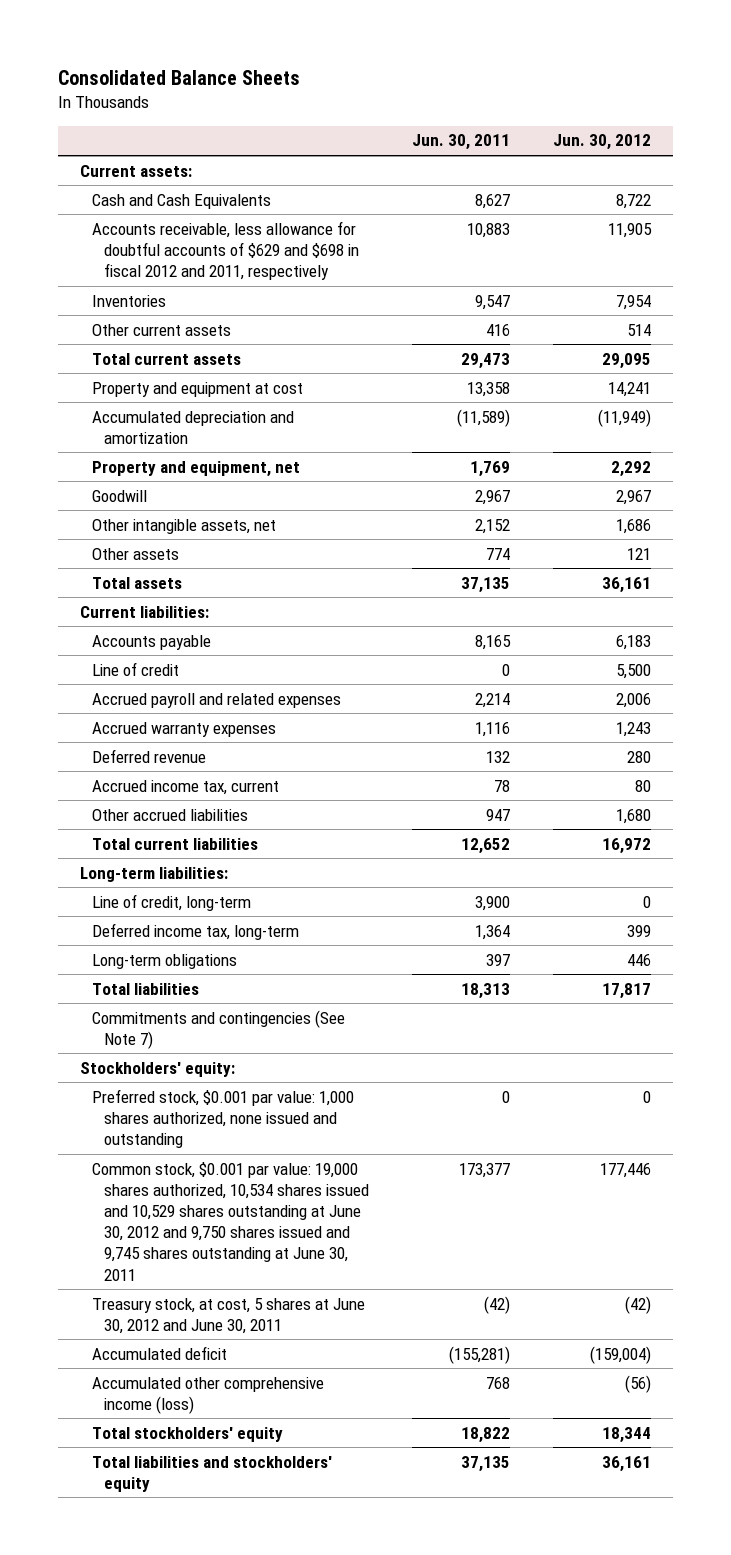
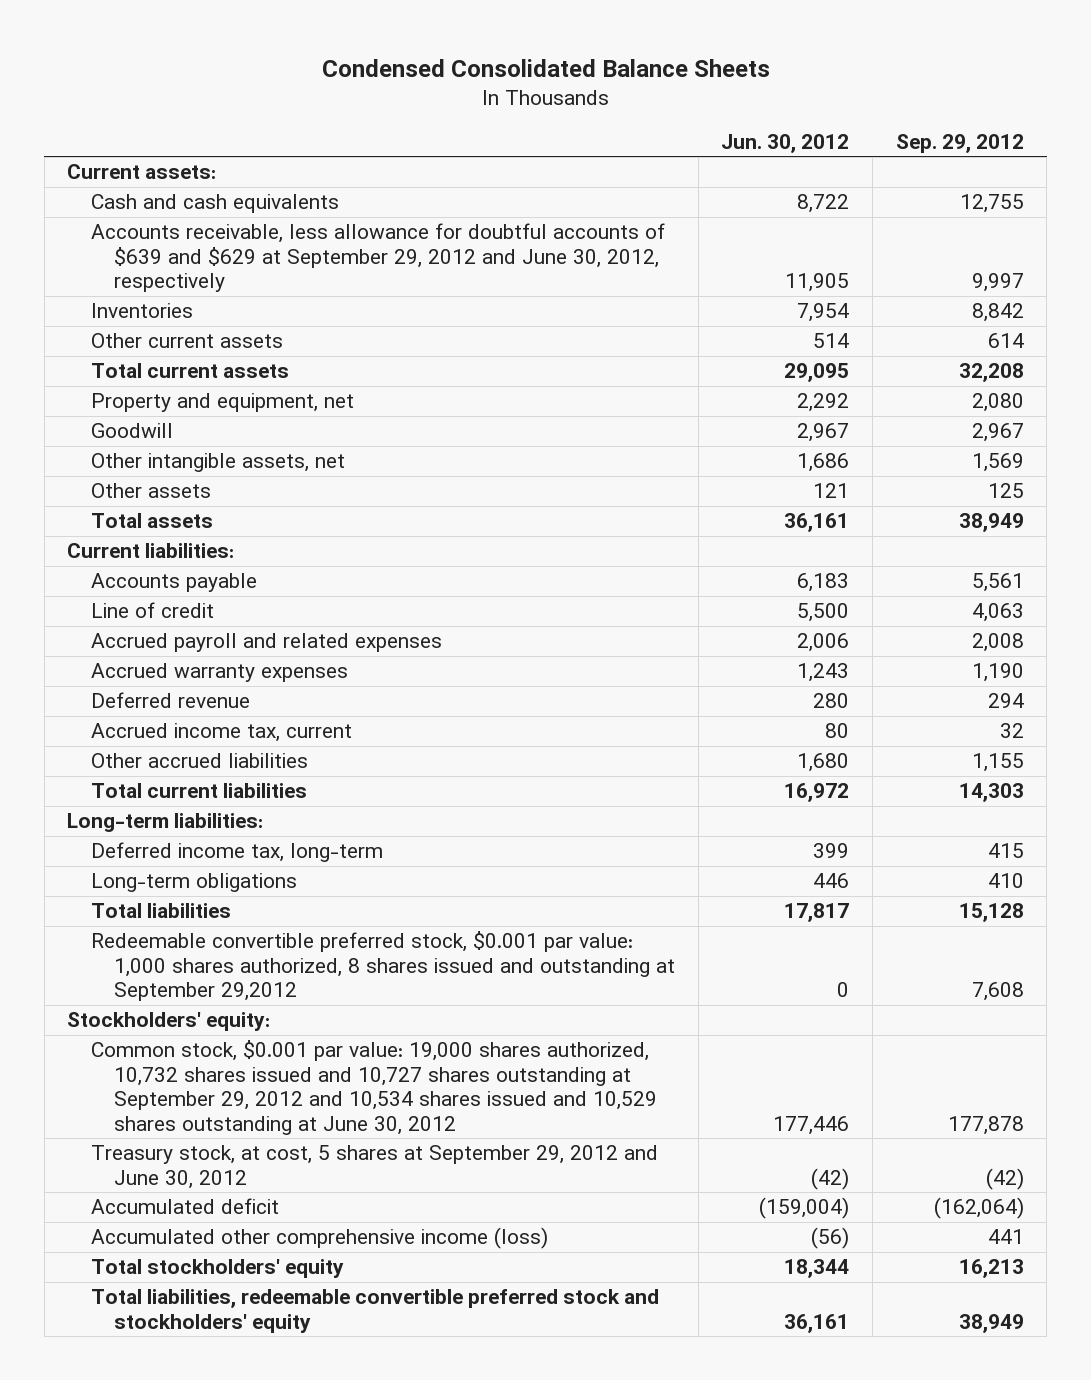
- Consolidated Balance Sheets
+ Condensed Consolidated Balance Sheets
- | Jun. 30, 2011 | Jun. 30, 2012
+ | Jun. 30, 2012 | Sep. 29, 2012
- Cash and Cash Equivalents | 8,627 | 8,722
- Accounts receivable, less allowance for doubtful accounts of $629 and $698 in fiscal 2012 and 2011, respectively | 10,883 | 11,905
+ Cash and cash equivalents | 8,722 | 12,755
+ Accounts receivable, less allowance for doubtful accounts of $639 and $629 at September 29, 2012 and June 30, 2012, respectively | 11,905 | 9,997
- Property and equipment at cost | 13,358 | 14,241
- Accumulated depreciation and amortization | (11,589) | (11,949)
- Line of credit, long-term | 3,900 | 0
- Commitments and contingencies (See Note 7)
+ Redeemable convertible preferred stock, $0.001 par value: 1,000 shares authorized, 8 shares issued and outstanding at September 29,2012 | 0 | 7,608
- Preferred stock, $0.001 par value: 1,000 shares authorized, none issued and outstanding | 0 | 0
- Common stock, $0.001 par value: 19,000 shares authorized, 10,534 shares issued and 10,529 shares outstanding at June 30, 2012 and 9,750 shares issued and 9,745 shares outstanding at June 30, 2011 | 173,377 | 177,446
- Treasury stock, at cost, 5 shares at June 30, 2012 and June 30, 2011 | (42) | (42)
+ Common stock, $0.001 par value: 19,000 shares authorized, 10,732 shares issued and 10,727 shares outstanding at September 29, 2012 and 10,534 shares issued and 10,529 shares outstanding at June 30, 2012 | 177,446 | 177,878
+ Treasury stock, at cost, 5 shares at September 29, 2012 and June 30, 2012 | (42) | (42)
- Total liabilities and stockholders' equity | 37,135 | 36,161
+ Total liabilities, redeemable convertible preferred stock and stockholders' equity | 36,161 | 38,949

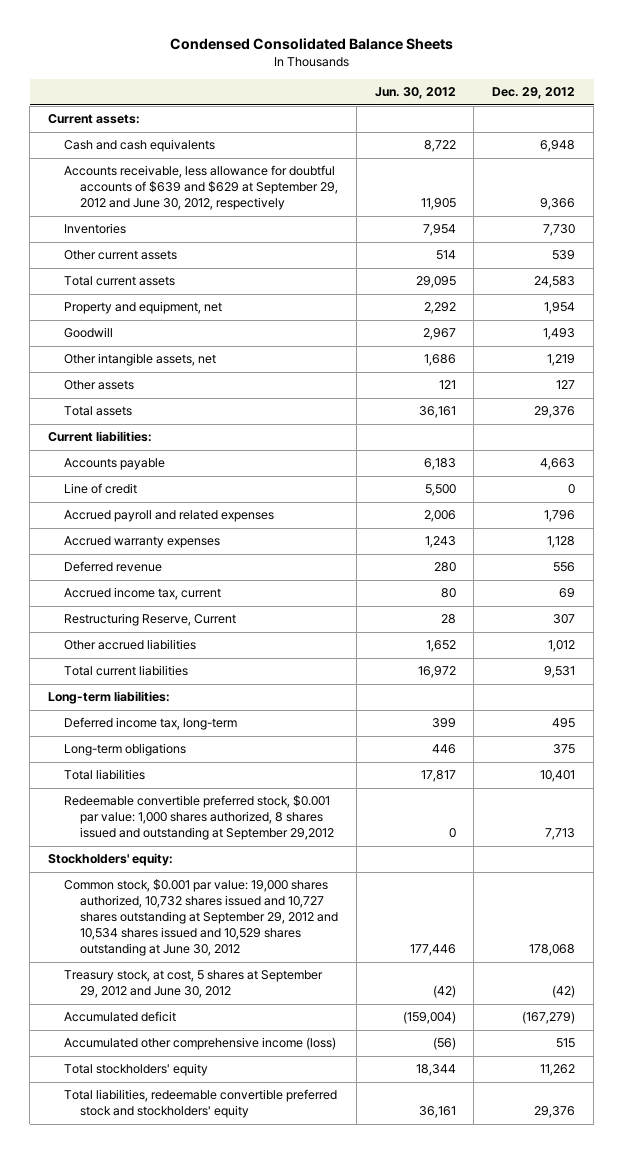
- | Jun. 30, 2012 | Sep. 29, 2012
+ | Jun. 30, 2012 | Dec. 29, 2012
- Other accrued liabilities | 1,680 | 1,155
+ Restructuring Reserve, Current | 28 | 307
+ Other accrued liabilities | 1,652 | 1,012

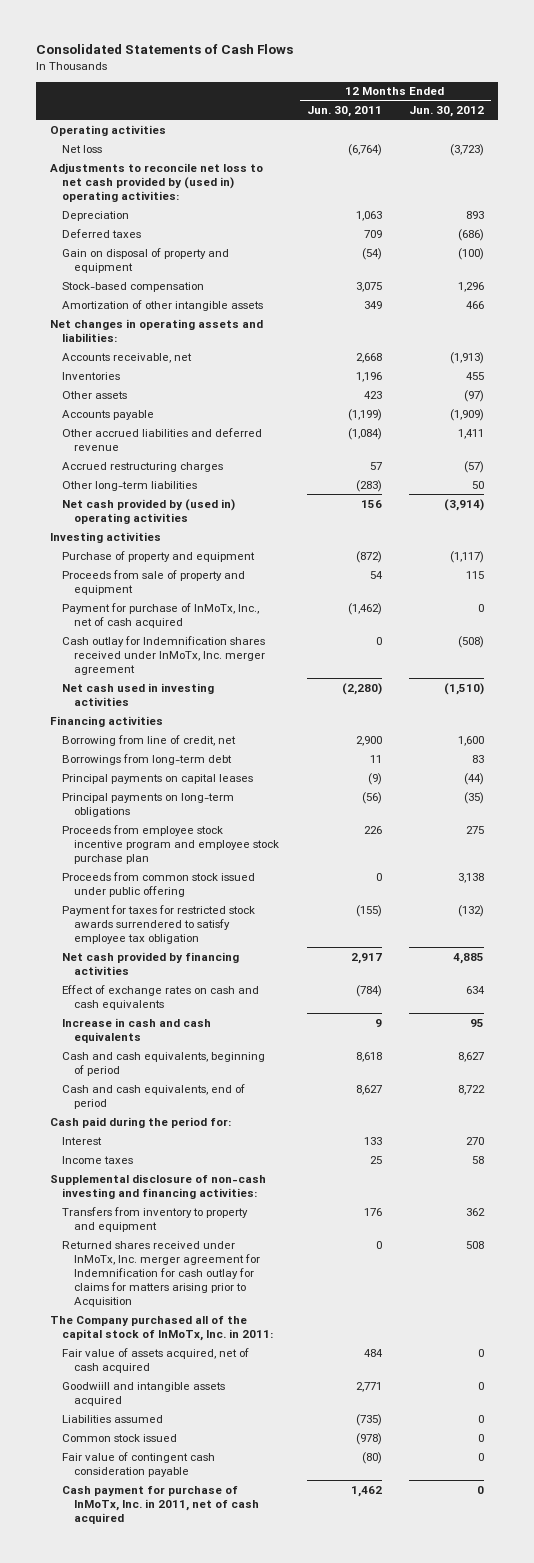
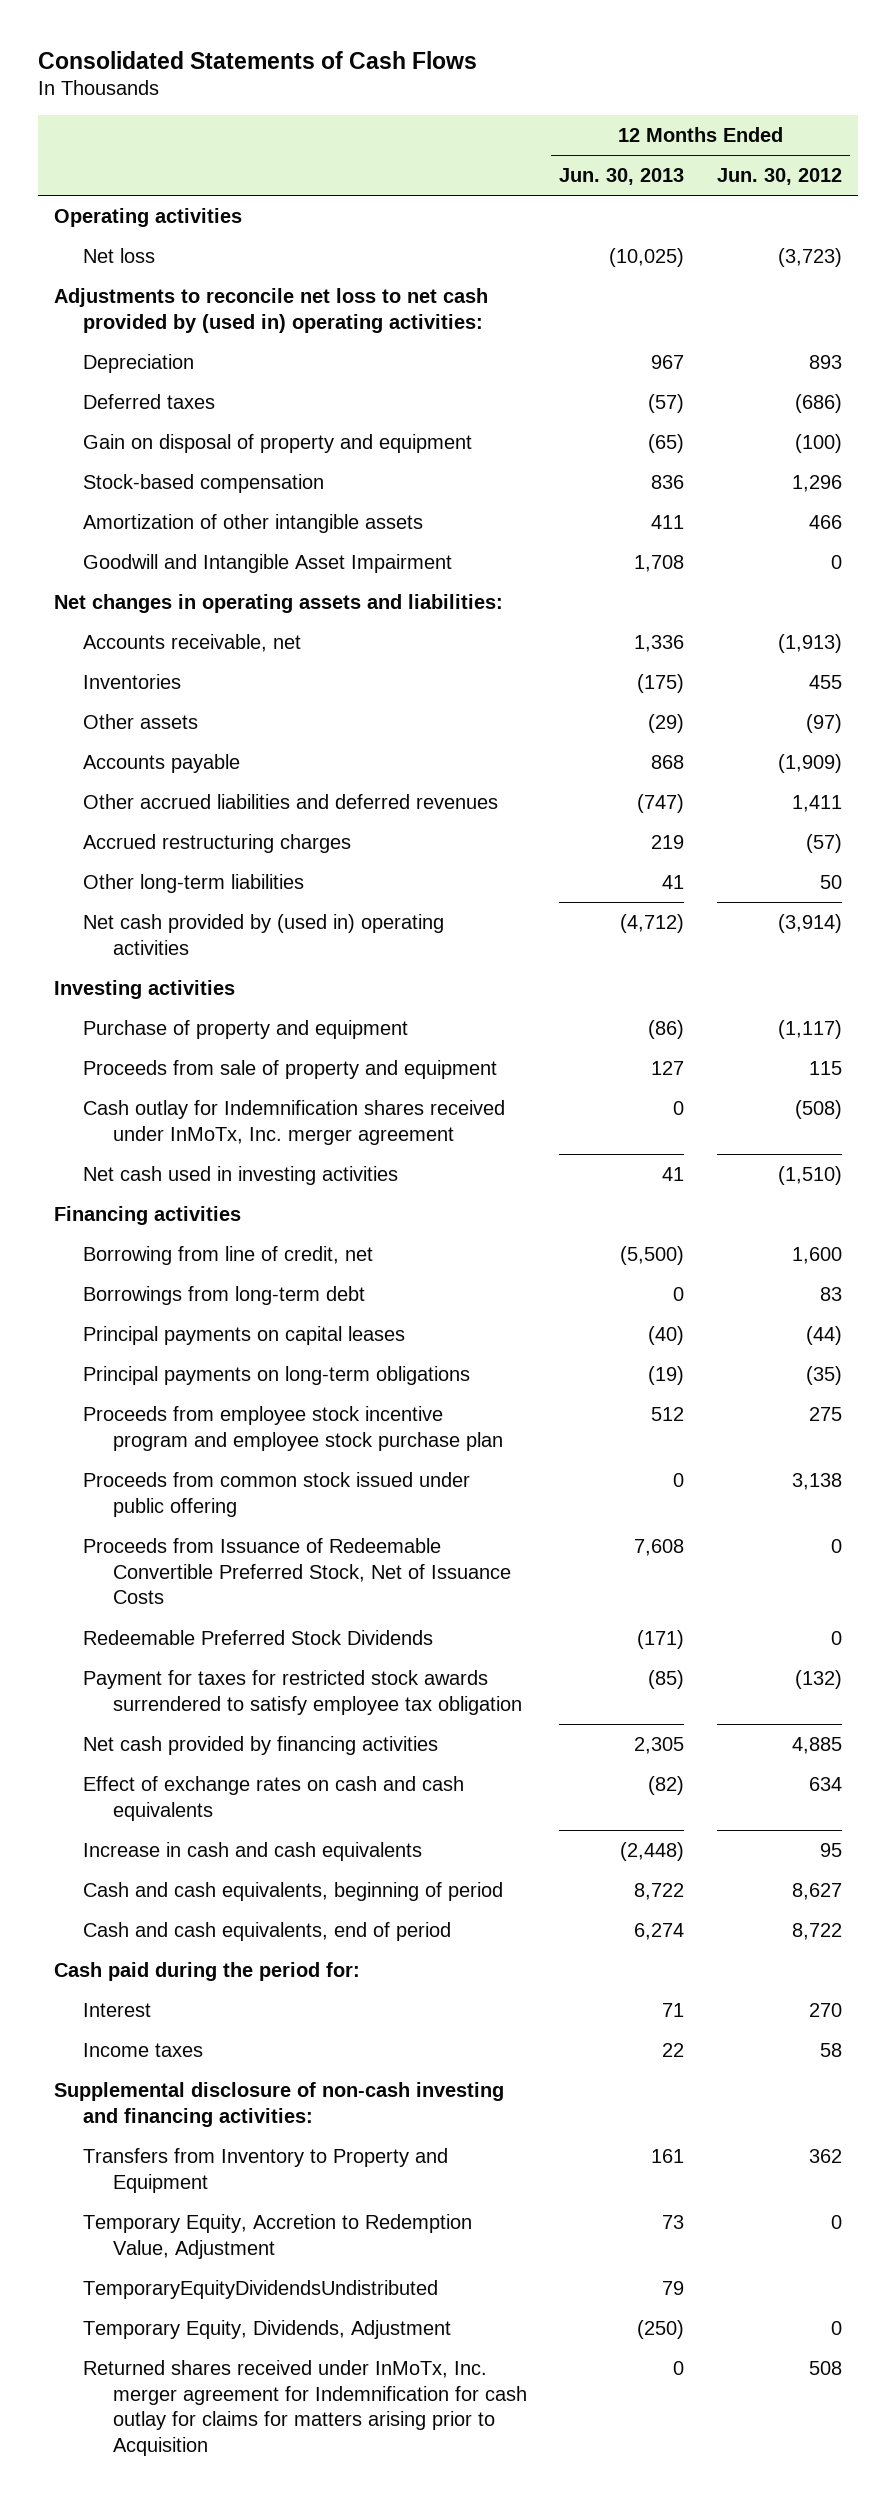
- | 12 Months Ended Jun. 30, 2011 | 12 Months Ended Jun. 30, 2012
+ | 12 Months Ended Jun. 30, 2013 | 12 Months Ended Jun. 30, 2012
+ Goodwill and Intangible Asset Impairment | 1,708 | 0
- Other accrued liabilities and deferred revenue | (1,084) | 1,411
+ Other accrued liabilities and deferred revenues | (747) | 1,411
- Payment for purchase of InMoTx, Inc., net of cash acquired | (1,462) | 0
+ Proceeds from Issuance of Redeemable Convertible Preferred Stock, Net of Issuance Costs | 7,608 | 0
+ Redeemable Preferred Stock Dividends | (171) | 0
- Transfers from inventory to property and equipment | 176 | 362
+ Transfers from Inventory to Property and Equipment | 161 | 362
+ Temporary Equity, Accretion to Redemption Value, Adjustment | 73 | 0
+ TemporaryEquityDividendsUndistributed | 79 |
+ Temporary Equity, Dividends, Adjustment | (250) | 0
- The Company purchased all of the capital stock of InMoTx, Inc. in 2011:
- Fair value of assets acquired, net of cash acquired | 484 | 0
- Goodwiill and intangible assets acquired | 2,771 | 0
- Liabilities assumed | (735) | 0
- Common stock issued | (978) | 0
- Fair value of contingent cash consideration payable | (80) | 0
- Cash payment for purchase of InMoTx, Inc. in 2011, net of cash acquired | 1,462 | 0

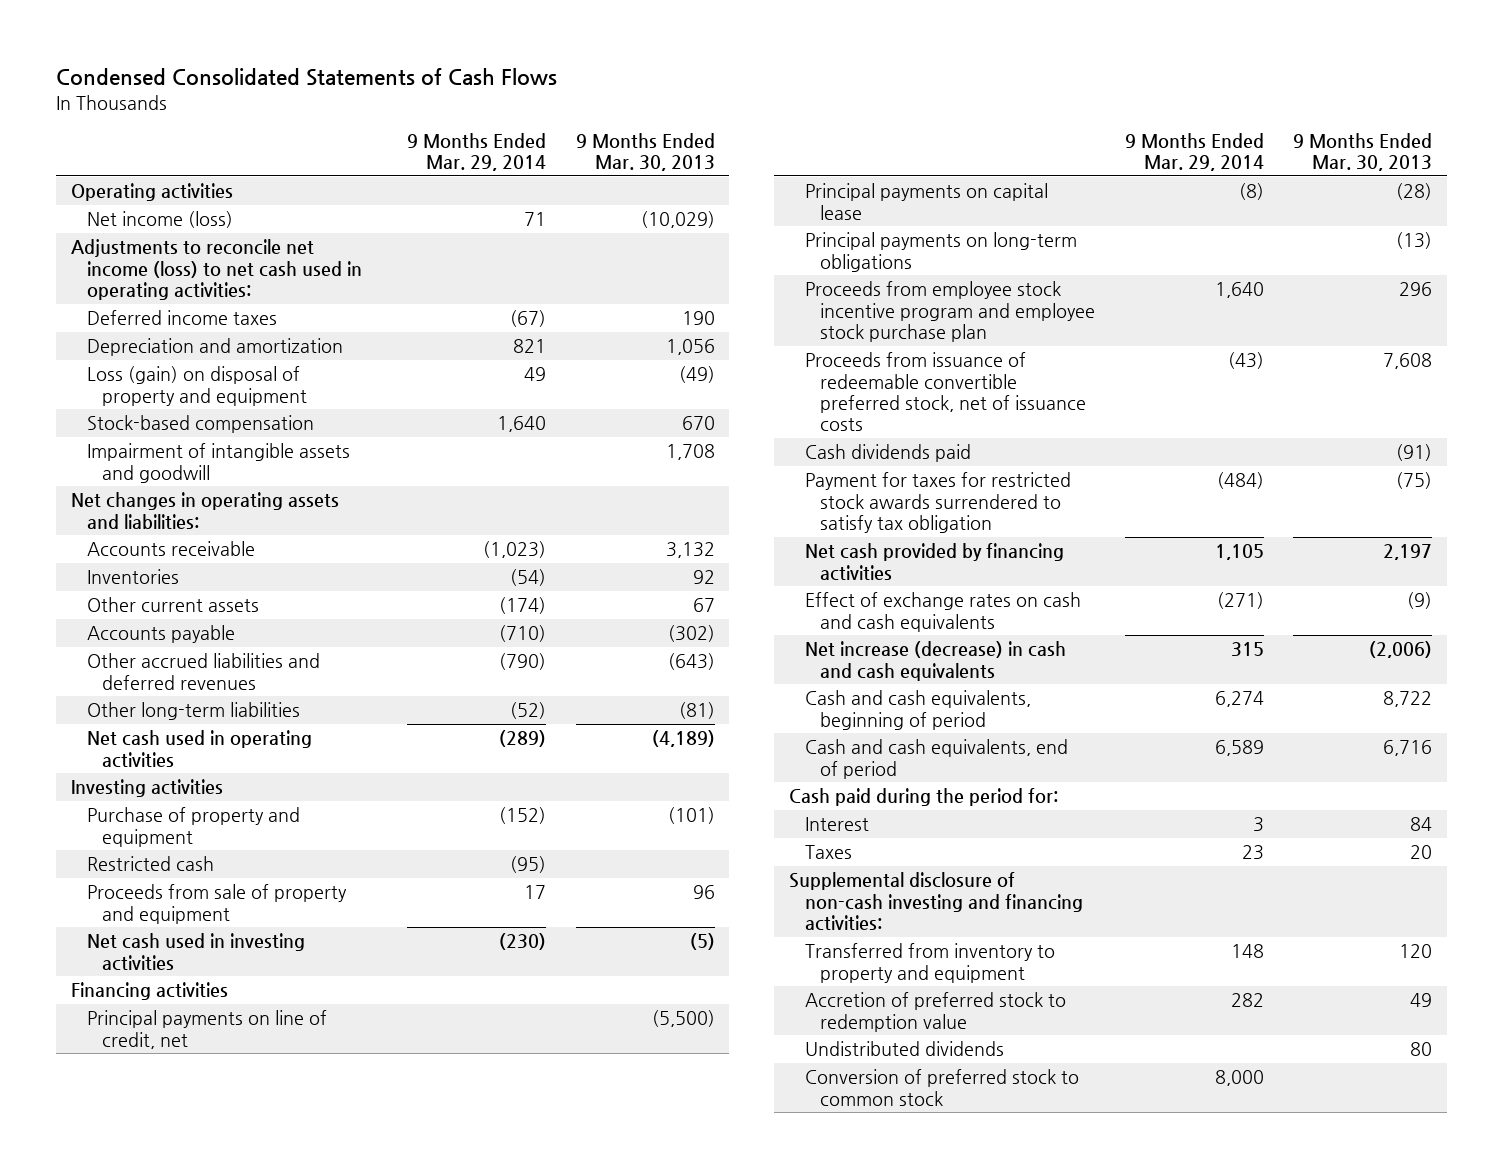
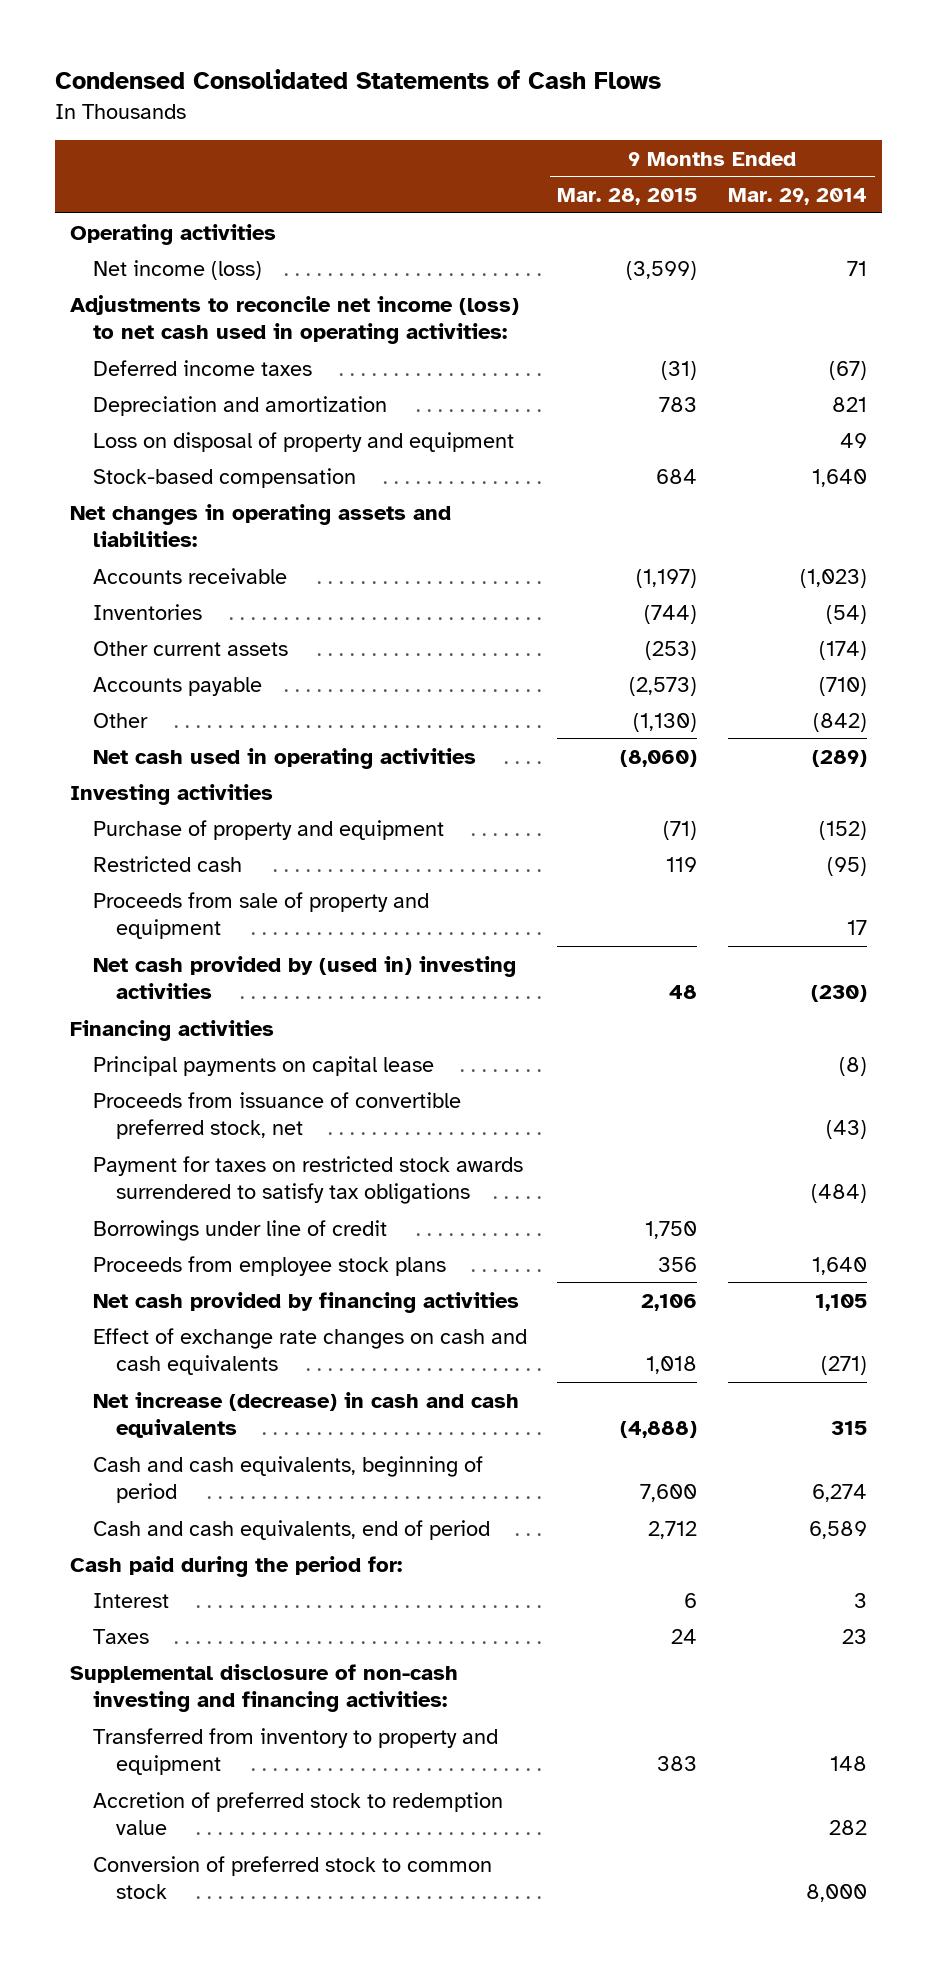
- | 9 Months Ended Mar. 29, 2014 | 9 Months Ended Mar. 30, 2013
+ | 9 Months Ended Mar. 28, 2015 | 9 Months Ended Mar. 29, 2014
- Loss (gain) on disposal of property and equipment | 49 | (49)
+ Loss on disposal of property and equipment | | 49
- Impairment of intangible assets and goodwill | | 1,708
- Other accrued liabilities and deferred revenues | (790) | (643)
- Other long-term liabilities | (52) | (81)
+ Other | (1,130) | (842)
- Net cash used in investing activities | (230) | (5)
+ Net cash provided by (used in) investing activities | 48 | (230)
- Principal payments on line of credit, net | | (5,500)
- Principal payments on long-term obligations | | (13)
- Proceeds from employee stock incentive program and employee stock purchase plan | 1,640 | 296
- Proceeds from issuance of redeemable convertible preferred stock, net of issuance costs | (43) | 7,608
- Cash dividends paid | | (91)
- Payment for taxes for restricted stock awards surrendered to satisfy tax obligation | (484) | (75)
+ Proceeds from issuance of convertible preferred stock, net | | (43)
+ Payment for taxes on restricted stock awards surrendered to satisfy tax obligations | | (484)
+ Borrowings under line of credit | 1,750 |
+ Proceeds from employee stock plans | 356 | 1,640
- Effect of exchange rates on cash and cash equivalents | (271) | (9)
+ Effect of exchange rate changes on cash and cash equivalents | 1,018 | (271)
- Undistributed dividends | | 80

